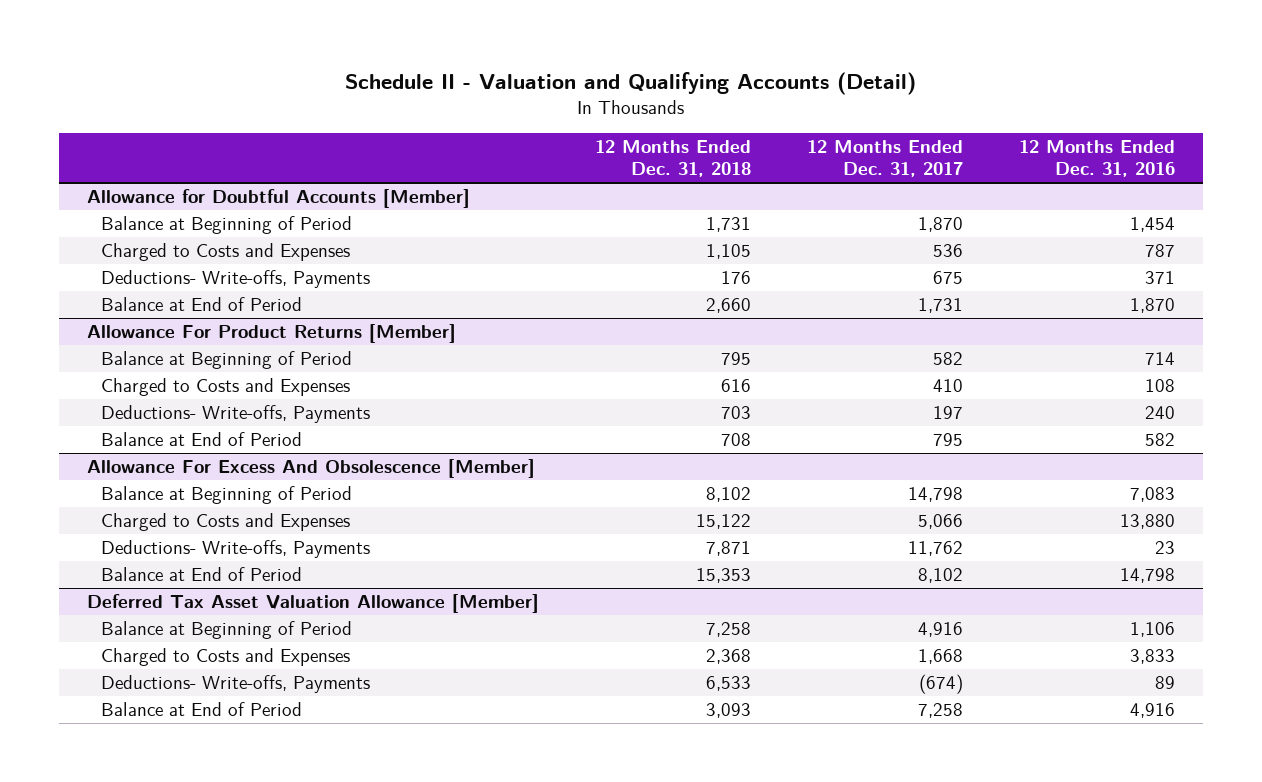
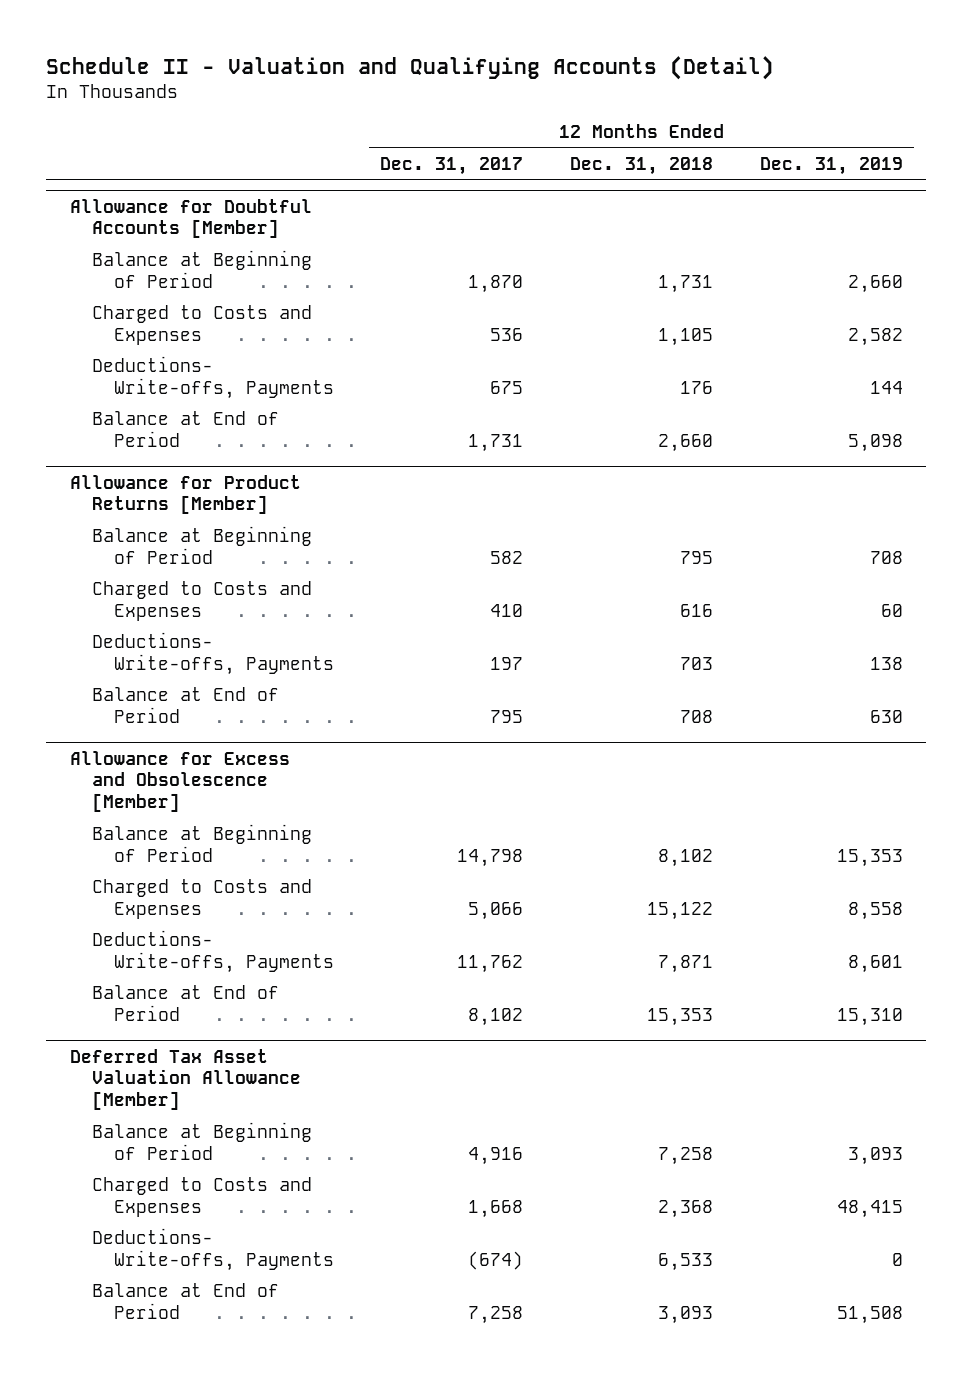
- | 12 Months Ended Dec. 31, 2018 | 12 Months Ended Dec. 31, 2017 | 12 Months Ended Dec. 31, 2016
+ | 12 Months Ended Dec. 31, 2017 | 12 Months Ended Dec. 31, 2018 | 12 Months Ended Dec. 31, 2019
- Allowance For Product Returns [Member]
+ Allowance for Product Returns [Member]
- Allowance For Excess And Obsolescence [Member]
+ Allowance for Excess and Obsolescence [Member]

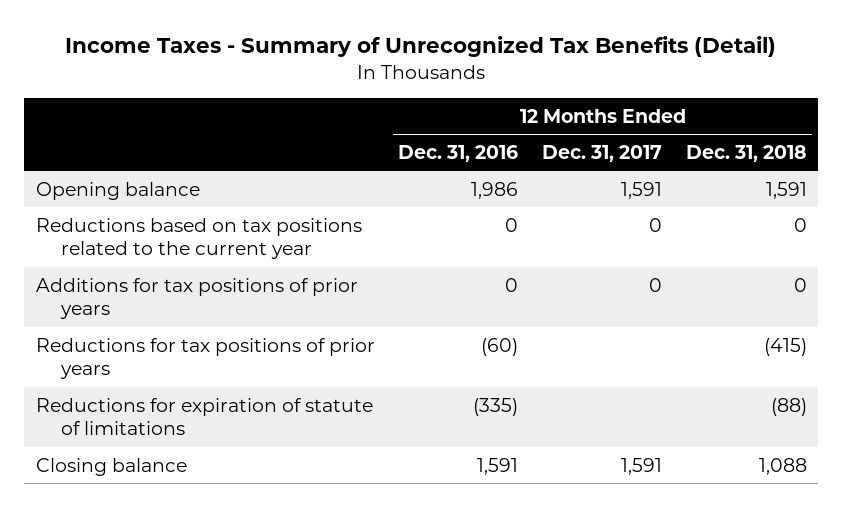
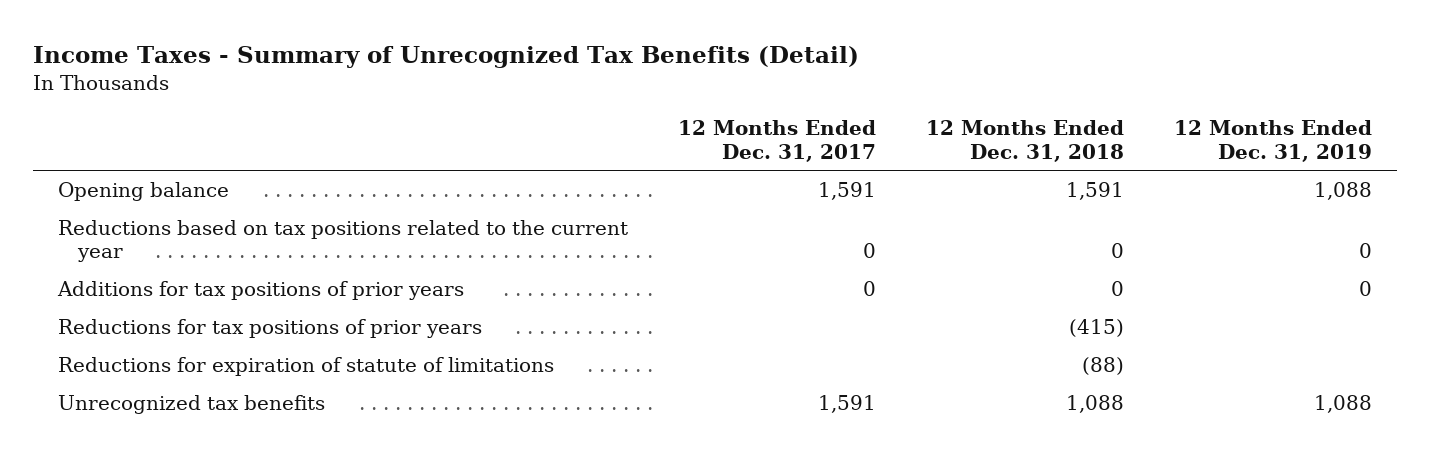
- | 12 Months Ended Dec. 31, 2016 | 12 Months Ended Dec. 31, 2017 | 12 Months Ended Dec. 31, 2018
+ | 12 Months Ended Dec. 31, 2017 | 12 Months Ended Dec. 31, 2018 | 12 Months Ended Dec. 31, 2019
- Closing balance | 1,591 | 1,591 | 1,088
+ Unrecognized tax benefits | 1,591 | 1,088 | 1,088

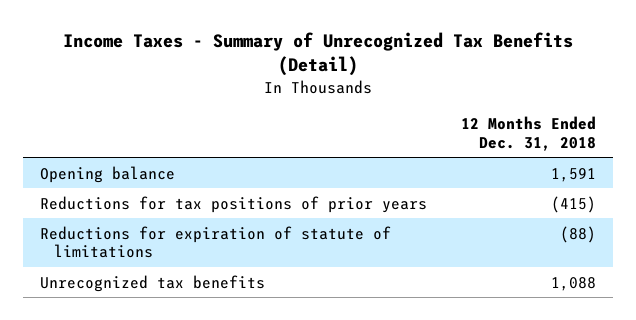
- | 12 Months Ended Dec. 31, 2017 | 12 Months Ended Dec. 31, 2018 | 12 Months Ended Dec. 31, 2019
+ | 12 Months Ended Dec. 31, 2018
- Reductions based on tax positions related to the current year | 0 | 0 | 0
- Additions for tax positions of prior years | 0 | 0 | 0

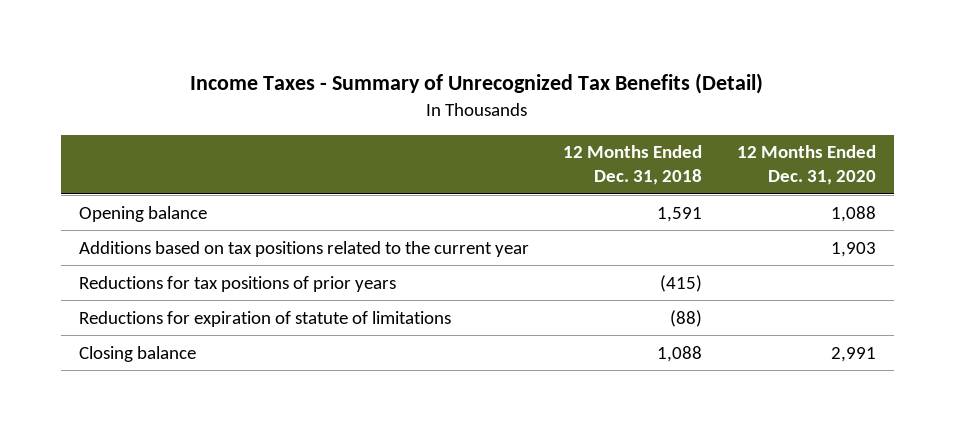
- | 12 Months Ended Dec. 31, 2018
+ | 12 Months Ended Dec. 31, 2018 | 12 Months Ended Dec. 31, 2020
+ Additions based on tax positions related to the current year | | 1,903
- Unrecognized tax benefits | 1,088
+ Closing balance | 1,088 | 2,991

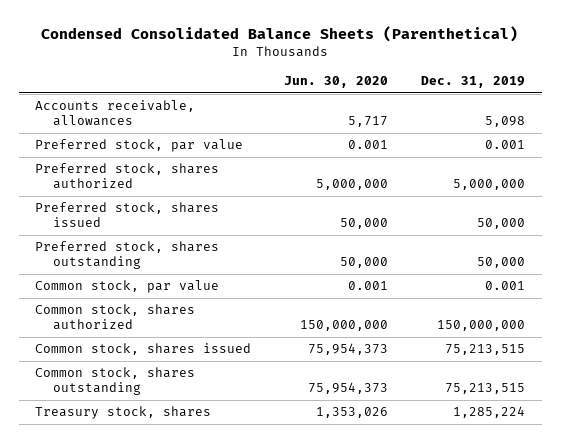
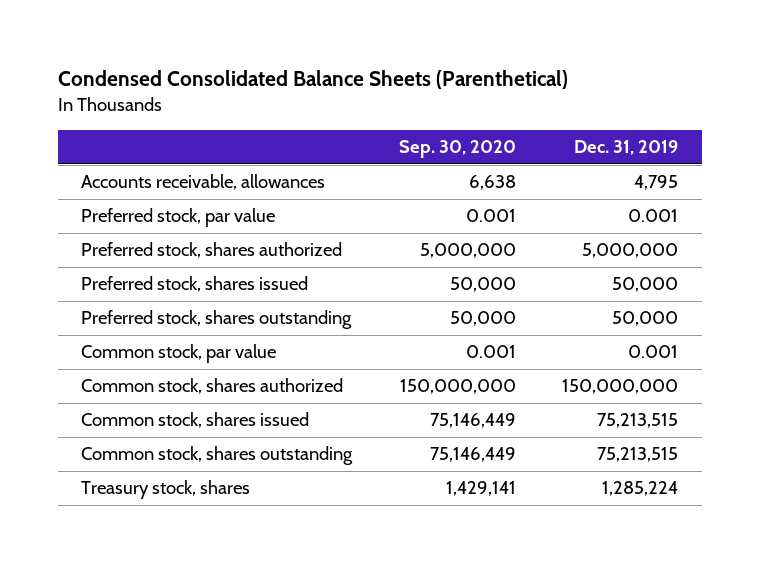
- | Jun. 30, 2020 | Dec. 31, 2019
+ | Sep. 30, 2020 | Dec. 31, 2019
- Accounts receivable, allowances | 5,717 | 5,098
+ Accounts receivable, allowances | 6,638 | 4,795

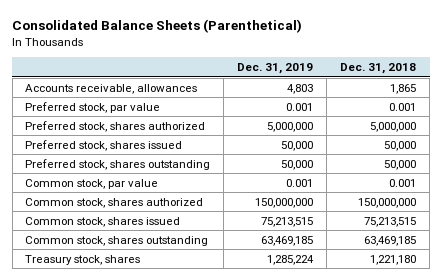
- Condensed Consolidated Balance Sheets (Parenthetical)
+ Consolidated Balance Sheets (Parenthetical)
- | Sep. 30, 2020 | Dec. 31, 2019
+ | Dec. 31, 2019 | Dec. 31, 2018
- Accounts receivable, allowances | 6,638 | 4,795
+ Accounts receivable, allowances | 4,803 | 1,865
- Common stock, shares outstanding | 75,146,449 | 75,213,515
+ Common stock, shares outstanding | 63,469,185 | 63,469,185

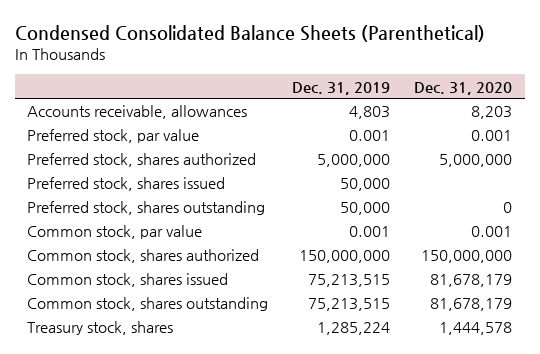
- Consolidated Balance Sheets (Parenthetical)
+ Condensed Consolidated Balance Sheets (Parenthetical)
- | Dec. 31, 2019 | Dec. 31, 2018
+ | Dec. 31, 2019 | Dec. 31, 2020
- Common stock, shares outstanding | 63,469,185 | 63,469,185
+ Common stock, shares outstanding | 75,213,515 | 81,678,179

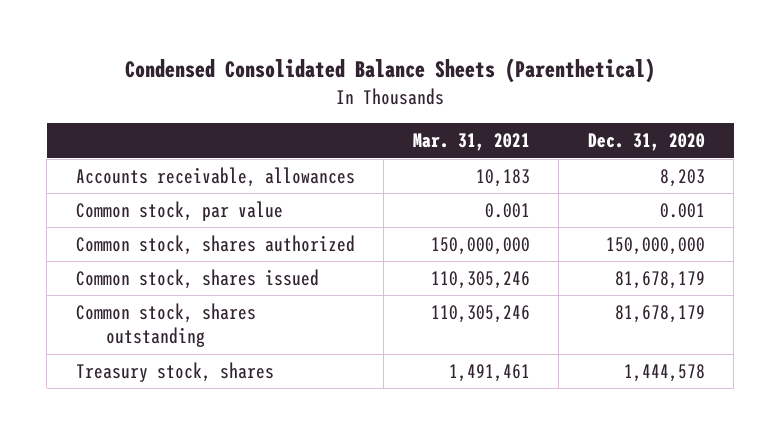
- | Dec. 31, 2019 | Dec. 31, 2020
+ | Mar. 31, 2021 | Dec. 31, 2020
- Preferred stock, par value | 0.001 | 0.001
- Preferred stock, shares authorized | 5,000,000 | 5,000,000
- Preferred stock, shares issued | 50,000 |
- Preferred stock, shares outstanding | 50,000 | 0

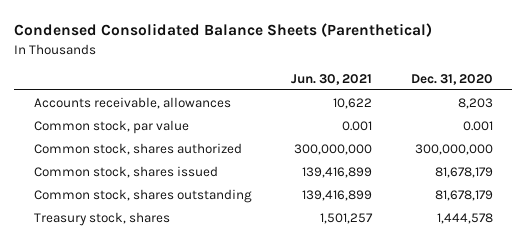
- | Mar. 31, 2021 | Dec. 31, 2020
+ | Jun. 30, 2021 | Dec. 31, 2020
- Common stock, shares authorized | 150,000,000 | 150,000,000
+ Common stock, shares authorized | 300,000,000 | 300,000,000

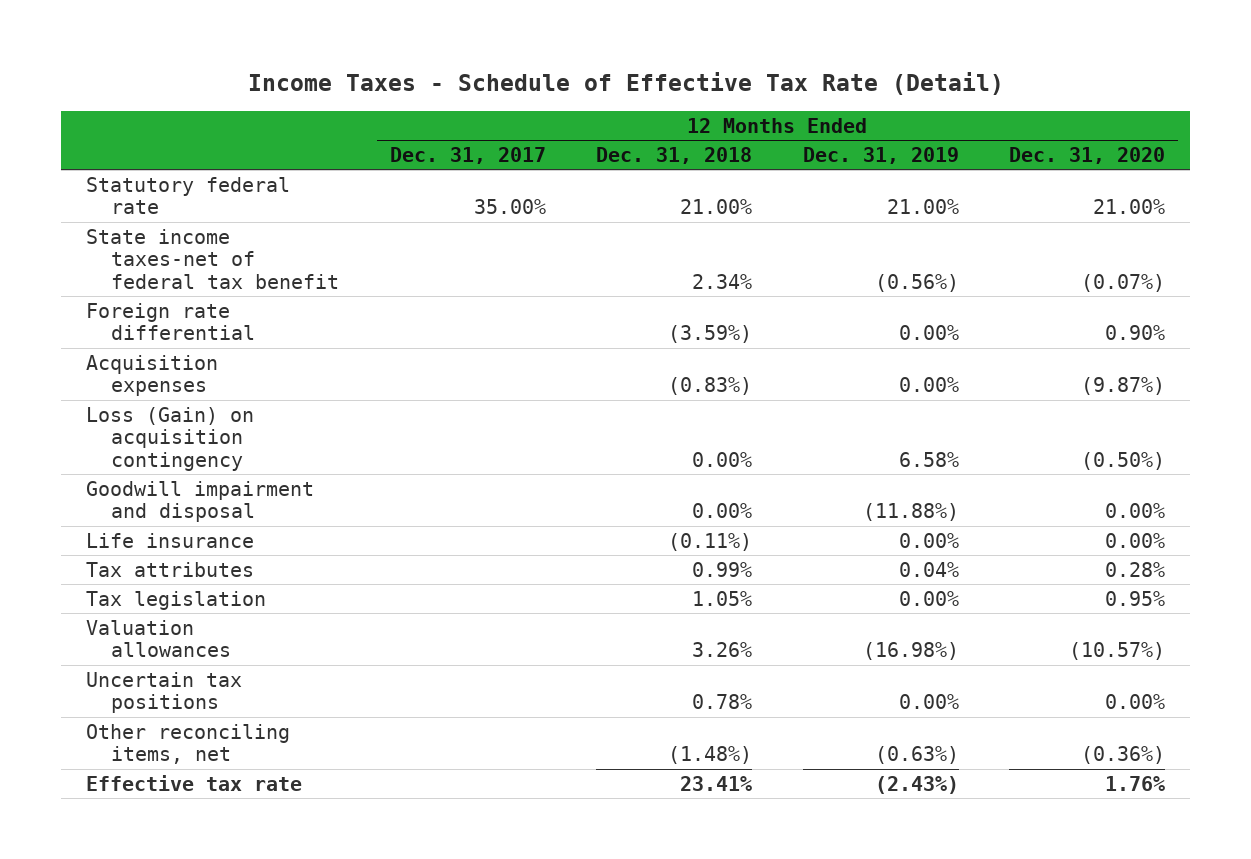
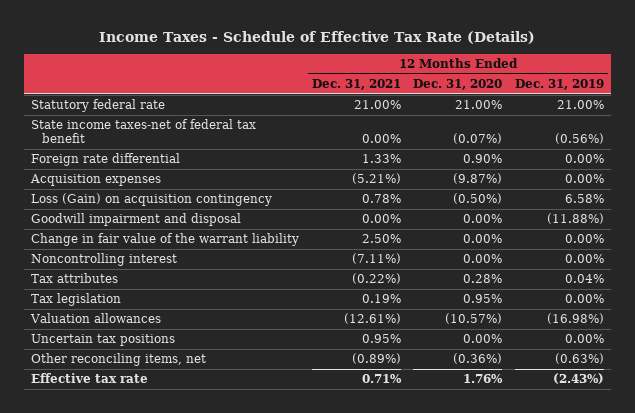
- Income Taxes - Schedule of Effective Tax Rate (Detail)
+ Income Taxes - Schedule of Effective Tax Rate (Details)
- | 12 Months Ended Dec. 31, 2017 | 12 Months Ended Dec. 31, 2018 | 12 Months Ended Dec. 31, 2019 | 12 Months Ended Dec. 31, 2020
+ | 12 Months Ended Dec. 31, 2021 | 12 Months Ended Dec. 31, 2020 | 12 Months Ended Dec. 31, 2019
- Life insurance | | (0.11%) | 0.00% | 0.00%
+ Change in fair value of the warrant liability | 2.50% | 0.00% | 0.00%
+ Noncontrolling interest | (7.11%) | 0.00% | 0.00%

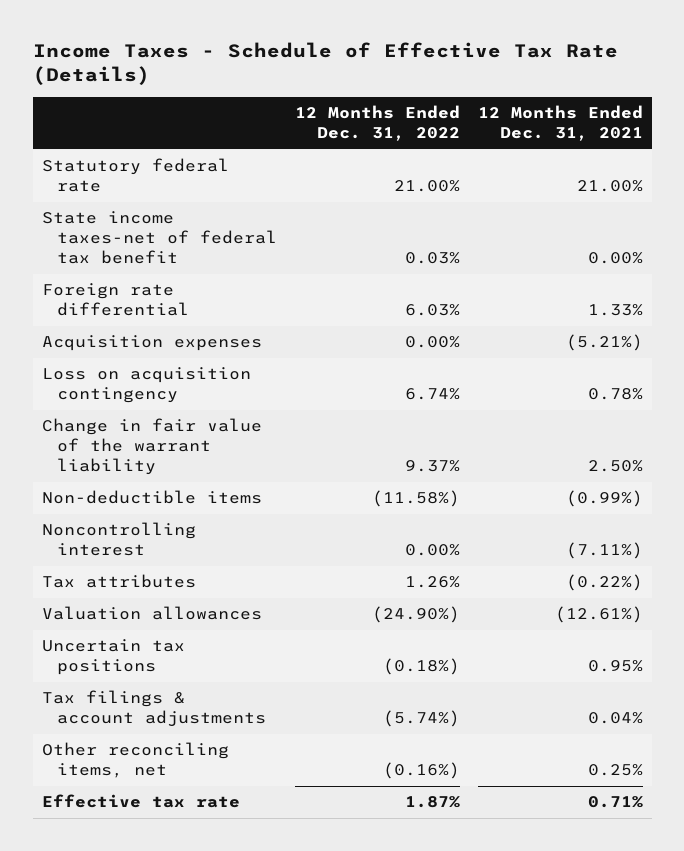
- | 12 Months Ended Dec. 31, 2021 | 12 Months Ended Dec. 31, 2020 | 12 Months Ended Dec. 31, 2019
+ | 12 Months Ended Dec. 31, 2022 | 12 Months Ended Dec. 31, 2021
- Loss (Gain) on acquisition contingency | 0.78% | (0.50%) | 6.58%
- Goodwill impairment and disposal | 0.00% | 0.00% | (11.88%)
+ Loss on acquisition contingency | 6.74% | 0.78%
+ Non-deductible items | (11.58%) | (0.99%)
- Tax legislation | 0.19% | 0.95% | 0.00%
- Other reconciling items, net | (0.89%) | (0.36%) | (0.63%)
+ Tax filings & account adjustments | (5.74%) | 0.04%
+ Other reconciling items, net | (0.16%) | 0.25%

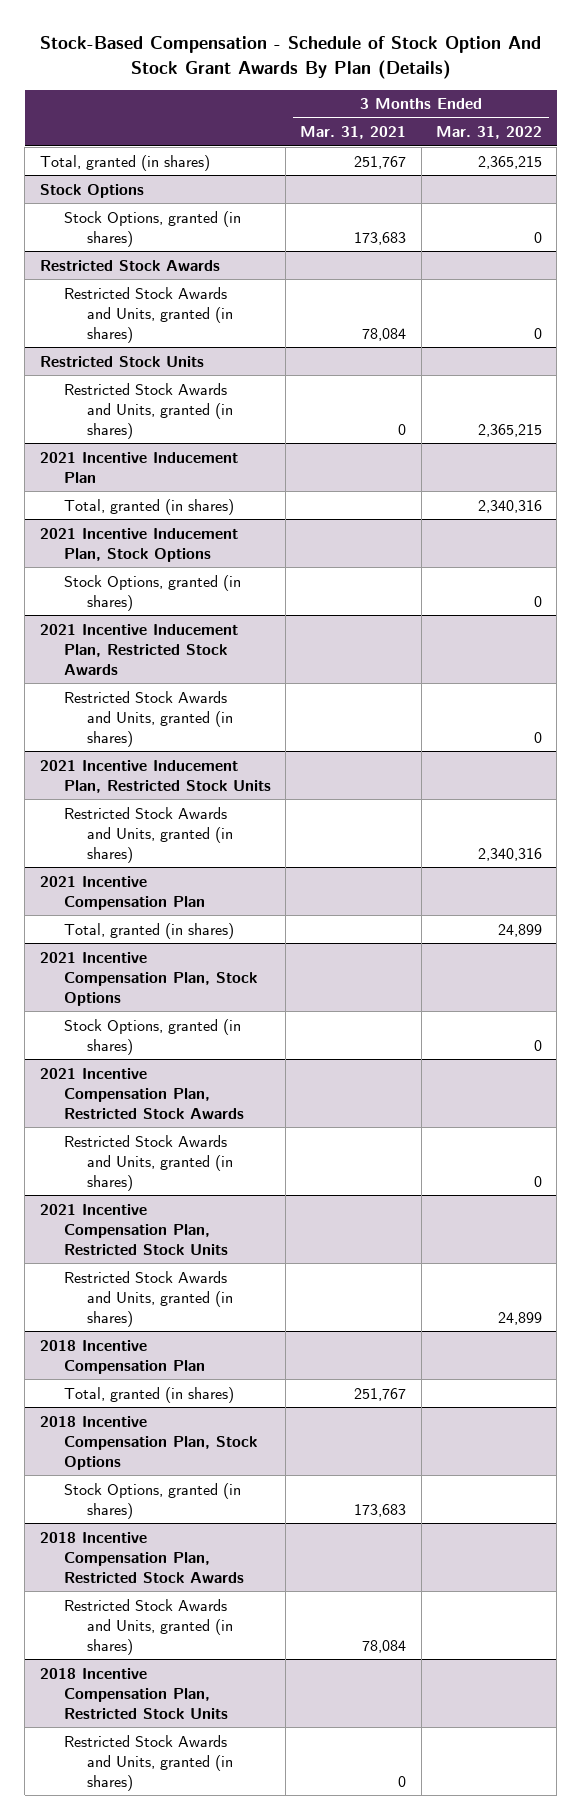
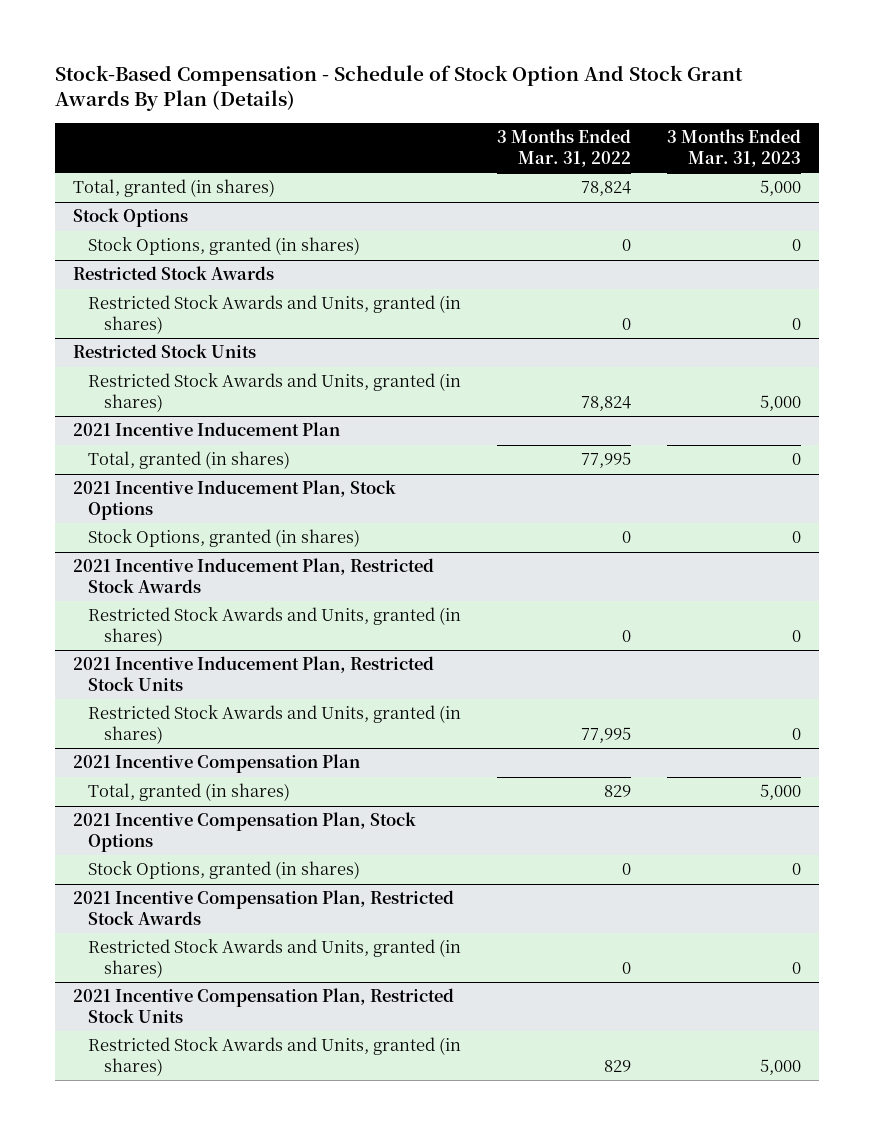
- | 3 Months Ended Mar. 31, 2021 | 3 Months Ended Mar. 31, 2022
+ | 3 Months Ended Mar. 31, 2022 | 3 Months Ended Mar. 31, 2023
- Total, granted (in shares) | 251,767 | 2,365,215
+ Total, granted (in shares) | 78,824 | 5,000
@ Restricted Stock Units
- Restricted Stock Awards and Units, granted (in shares) | 0 | 2,365,215
+ Restricted Stock Awards and Units, granted (in shares) | 78,824 | 5,000
@ 2021 Incentive Inducement Plan
- Total, granted (in shares) | | 2,340,316
+ Total, granted (in shares) | 77,995 | 0
@ 2021 Incentive Inducement Plan, Restricted Stock Units
- Restricted Stock Awards and Units, granted (in shares) | | 2,340,316
+ Restricted Stock Awards and Units, granted (in shares) | 77,995 | 0
@ 2021 Incentive Compensation Plan
- Total, granted (in shares) | | 24,899
+ Total, granted (in shares) | 829 | 5,000
@ 2021 Incentive Compensation Plan, Restricted Stock Units
- Restricted Stock Awards and Units, granted (in shares) | | 24,899
- 2018 Incentive Compensation Plan
- Total, granted (in shares) | 251,767 |
- 2018 Incentive Compensation Plan, Stock Options
- Stock Options, granted (in shares) | 173,683 |
- 2018 Incentive Compensation Plan, Restricted Stock Awards
- Restricted Stock Awards and Units, granted (in shares) | 78,084 |
- 2018 Incentive Compensation Plan, Restricted Stock Units
- Restricted Stock Awards and Units, granted (in shares) | 0 |
@ 2021 Incentive Compensation Plan, Restricted Stock Units
+ Restricted Stock Awards and Units, granted (in shares) | 829 | 5,000

